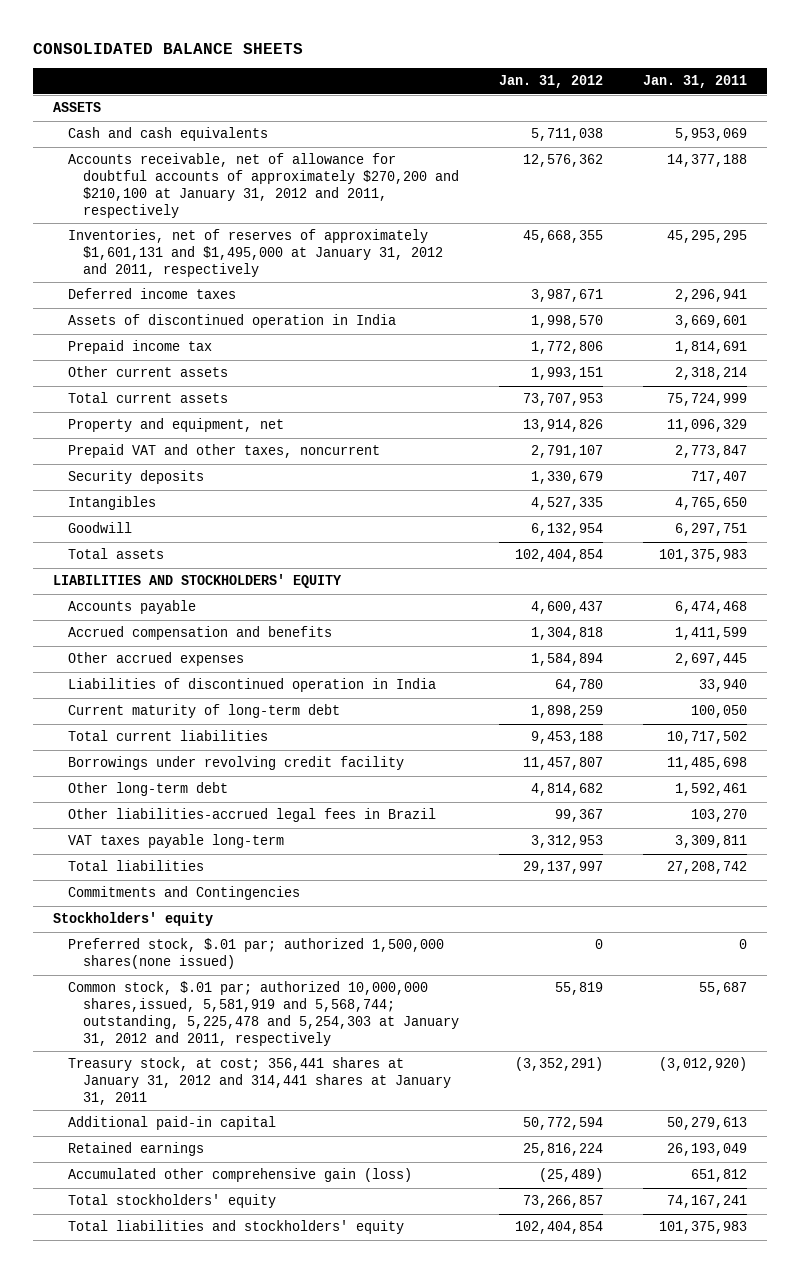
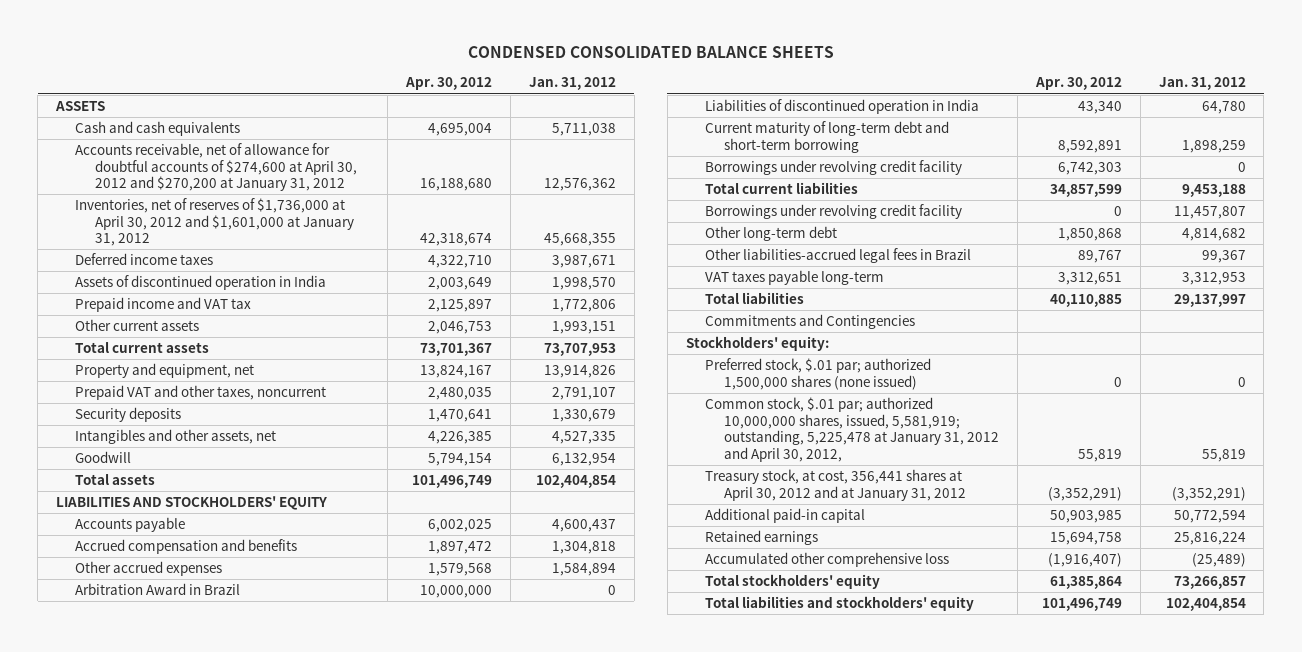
- CONSOLIDATED BALANCE SHEETS
+ CONDENSED CONSOLIDATED BALANCE SHEETS
- | Jan. 31, 2012 | Jan. 31, 2011
+ | Apr. 30, 2012 | Jan. 31, 2012
- Accounts receivable, net of allowance for doubtful accounts of approximately $270,200 and $210,100 at January 31, 2012 and 2011, respectively | 12,576,362 | 14,377,188
- Inventories, net of reserves of approximately $1,601,131 and $1,495,000 at January 31, 2012 and 2011, respectively | 45,668,355 | 45,295,295
+ Accounts receivable, net of allowance for doubtful accounts of $274,600 at April 30, 2012 and $270,200 at January 31, 2012 | 16,188,680 | 12,576,362
+ Inventories, net of reserves of $1,736,000 at April 30, 2012 and $1,601,000 at January 31, 2012 | 42,318,674 | 45,668,355
- Prepaid income tax | 1,772,806 | 1,814,691
+ Prepaid income and VAT tax | 2,125,897 | 1,772,806
- Intangibles | 4,527,335 | 4,765,650
+ Intangibles and other assets, net | 4,226,385 | 4,527,335
+ Arbitration Award in Brazil | 10,000,000 | 0
- Current maturity of long-term debt | 1,898,259 | 100,050
+ Current maturity of long-term debt and short-term borrowing | 8,592,891 | 1,898,259
+ Borrowings under revolving credit facility | 6,742,303 | 0
- Stockholders' equity
- Preferred stock, $.01 par; authorized 1,500,000 shares(none issued) | 0 | 0
- Common stock, $.01 par; authorized 10,000,000 shares,issued, 5,581,919 and 5,568,744; outstanding, 5,225,478 and 5,254,303 at January 31, 2012 and 2011, respectively | 55,819 | 55,687
- Treasury stock, at cost; 356,441 shares at January 31, 2012 and 314,441 shares at January 31, 2011 | (3,352,291) | (3,012,920)
+ Stockholders' equity:
+ Preferred stock, $.01 par; authorized 1,500,000 shares (none issued) | 0 | 0
+ Common stock, $.01 par; authorized 10,000,000 shares, issued, 5,581,919; outstanding, 5,225,478 at January 31, 2012 and April 30, 2012, | 55,819 | 55,819
+ Treasury stock, at cost, 356,441 shares at April 30, 2012 and at January 31, 2012 | (3,352,291) | (3,352,291)
- Accumulated other comprehensive gain (loss) | (25,489) | 651,812
+ Accumulated other comprehensive loss | (1,916,407) | (25,489)

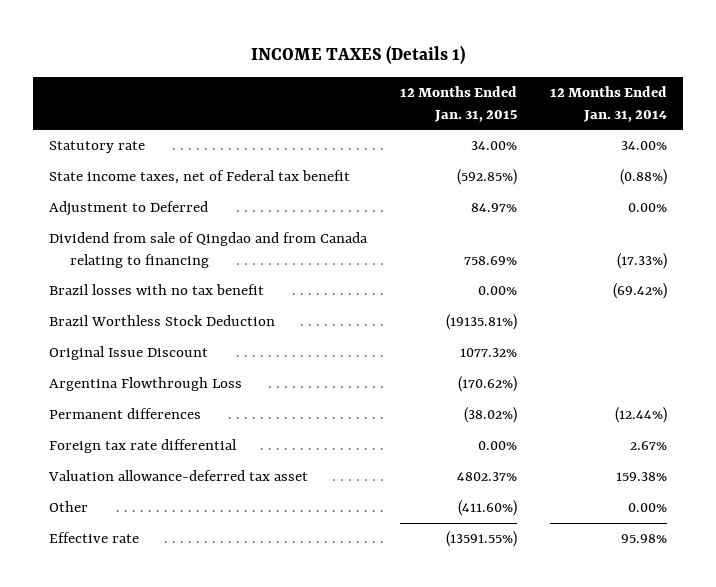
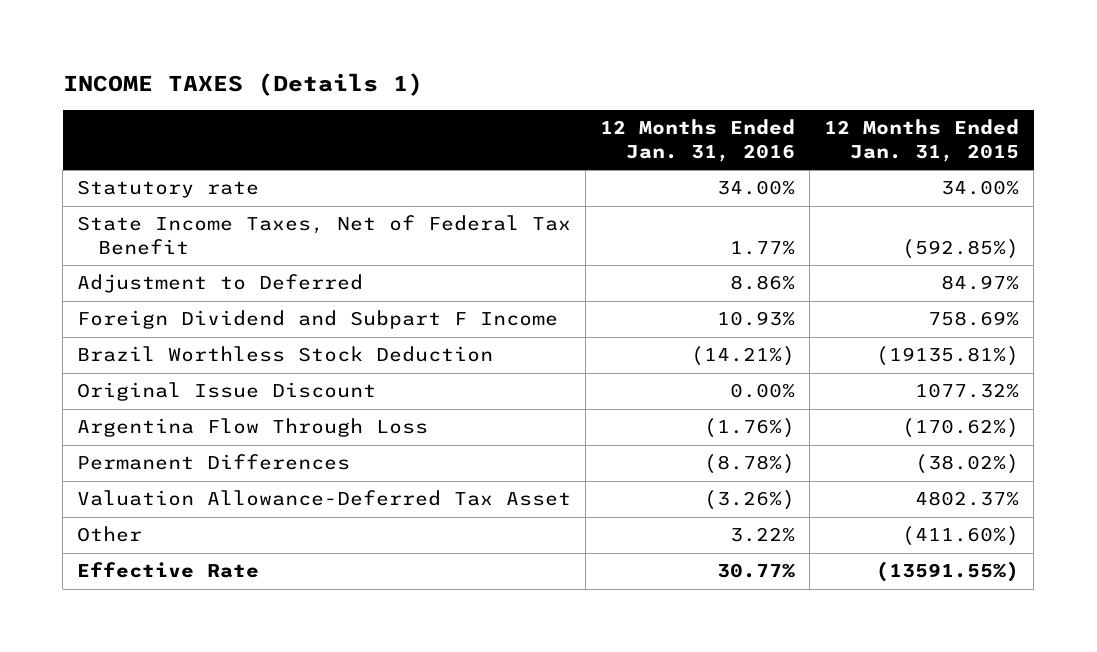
- | 12 Months Ended Jan. 31, 2015 | 12 Months Ended Jan. 31, 2014
+ | 12 Months Ended Jan. 31, 2016 | 12 Months Ended Jan. 31, 2015
- State income taxes, net of Federal tax benefit | (592.85%) | (0.88%)
+ State Income Taxes, Net of Federal Tax Benefit | 1.77% | (592.85%)
- Dividend from sale of Qingdao and from Canada relating to financing | 758.69% | (17.33%)
- Brazil losses with no tax benefit | 0.00% | (69.42%)
+ Foreign Dividend and Subpart F Income | 10.93% | 758.69%
- Argentina Flowthrough Loss | (170.62%) |
- Permanent differences | (38.02%) | (12.44%)
- Foreign tax rate differential | 0.00% | 2.67%
- Valuation allowance-deferred tax asset | 4802.37% | 159.38%
+ Argentina Flow Through Loss | (1.76%) | (170.62%)
+ Permanent Differences | (8.78%) | (38.02%)
+ Valuation Allowance-Deferred Tax Asset | (3.26%) | 4802.37%
- Effective rate | (13591.55%) | 95.98%
+ Effective Rate | 30.77% | (13591.55%)

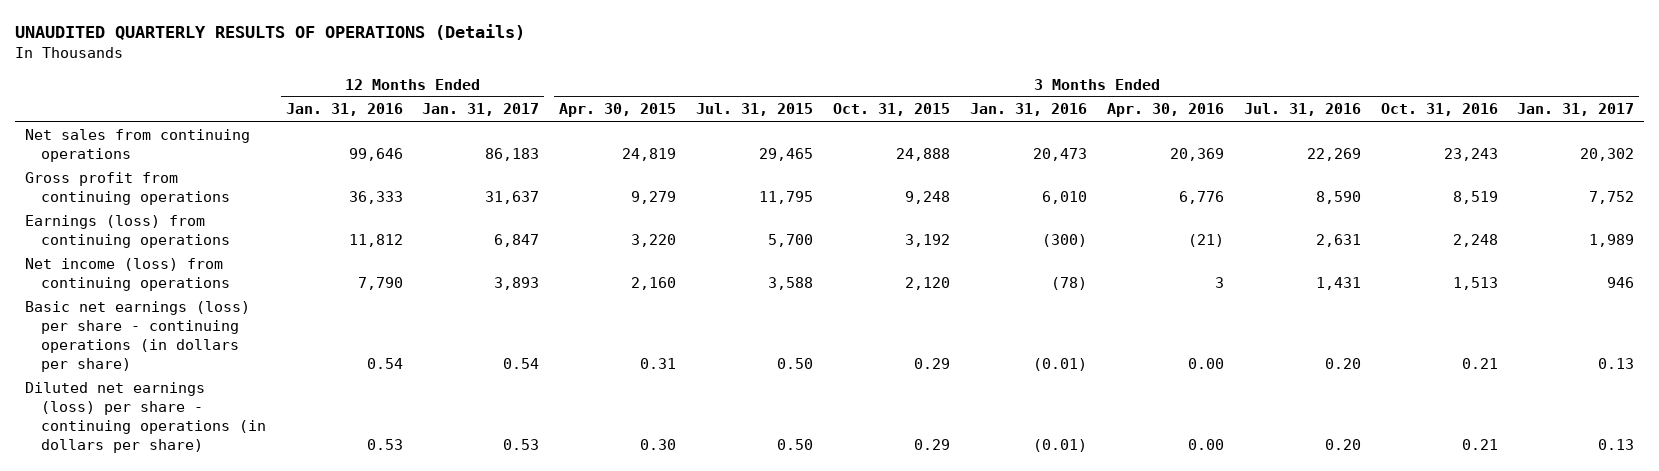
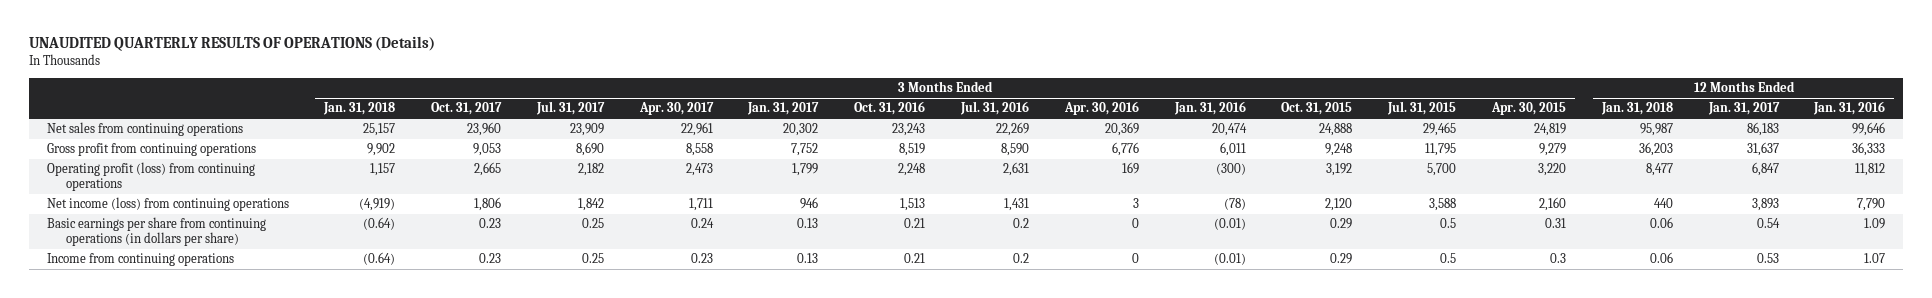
- | 12 Months Ended Jan. 31, 2016 | 12 Months Ended Jan. 31, 2017 | 3 Months Ended Apr. 30, 2015 | 3 Months Ended Jul. 31, 2015 | 3 Months Ended Oct. 31, 2015 | 3 Months Ended Jan. 31, 2016 | 3 Months Ended Apr. 30, 2016 | 3 Months Ended Jul. 31, 2016 | 3 Months Ended Oct. 31, 2016 | 3 Months Ended Jan. 31, 2017
+ | 3 Months Ended Jan. 31, 2018 | 3 Months Ended Oct. 31, 2017 | 3 Months Ended Jul. 31, 2017 | 3 Months Ended Apr. 30, 2017 | 3 Months Ended Jan. 31, 2017 | 3 Months Ended Oct. 31, 2016 | 3 Months Ended Jul. 31, 2016 | 3 Months Ended Apr. 30, 2016 | 3 Months Ended Jan. 31, 2016 | 3 Months Ended Oct. 31, 2015 | 3 Months Ended Jul. 31, 2015 | 3 Months Ended Apr. 30, 2015 | 12 Months Ended Jan. 31, 2018 | 12 Months Ended Jan. 31, 2017 | 12 Months Ended Jan. 31, 2016
- Net sales from continuing operations | 99,646 | 86,183 | 24,819 | 29,465 | 24,888 | 20,473 | 20,369 | 22,269 | 23,243 | 20,302
- Gross profit from continuing operations | 36,333 | 31,637 | 9,279 | 11,795 | 9,248 | 6,010 | 6,776 | 8,590 | 8,519 | 7,752
- Earnings (loss) from continuing operations | 11,812 | 6,847 | 3,220 | 5,700 | 3,192 | (300) | (21) | 2,631 | 2,248 | 1,989
+ Net sales from continuing operations | 25,157 | 23,960 | 23,909 | 22,961 | 20,302 | 23,243 | 22,269 | 20,369 | 20,474 | 24,888 | 29,465 | 24,819 | 95,987 | 86,183 | 99,646
+ Gross profit from continuing operations | 9,902 | 9,053 | 8,690 | 8,558 | 7,752 | 8,519 | 8,590 | 6,776 | 6,011 | 9,248 | 11,795 | 9,279 | 36,203 | 31,637 | 36,333
+ Operating profit (loss) from continuing operations | 1,157 | 2,665 | 2,182 | 2,473 | 1,799 | 2,248 | 2,631 | 169 | (300) | 3,192 | 5,700 | 3,220 | 8,477 | 6,847 | 11,812
- Basic net earnings (loss) per share - continuing operations (in dollars per share) | 0.54 | 0.54 | 0.31 | 0.50 | 0.29 | (0.01) | 0.00 | 0.20 | 0.21 | 0.13
- Diluted net earnings (loss) per share - continuing operations (in dollars per share) | 0.53 | 0.53 | 0.30 | 0.50 | 0.29 | (0.01) | 0.00 | 0.20 | 0.21 | 0.13
+ Basic earnings per share from continuing operations (in dollars per share) | (0.64) | 0.23 | 0.25 | 0.24 | 0.13 | 0.21 | 0.2 | 0 | (0.01) | 0.29 | 0.5 | 0.31 | 0.06 | 0.54 | 1.09
+ Income from continuing operations | (0.64) | 0.23 | 0.25 | 0.23 | 0.13 | 0.21 | 0.2 | 0 | (0.01) | 0.29 | 0.5 | 0.3 | 0.06 | 0.53 | 1.07

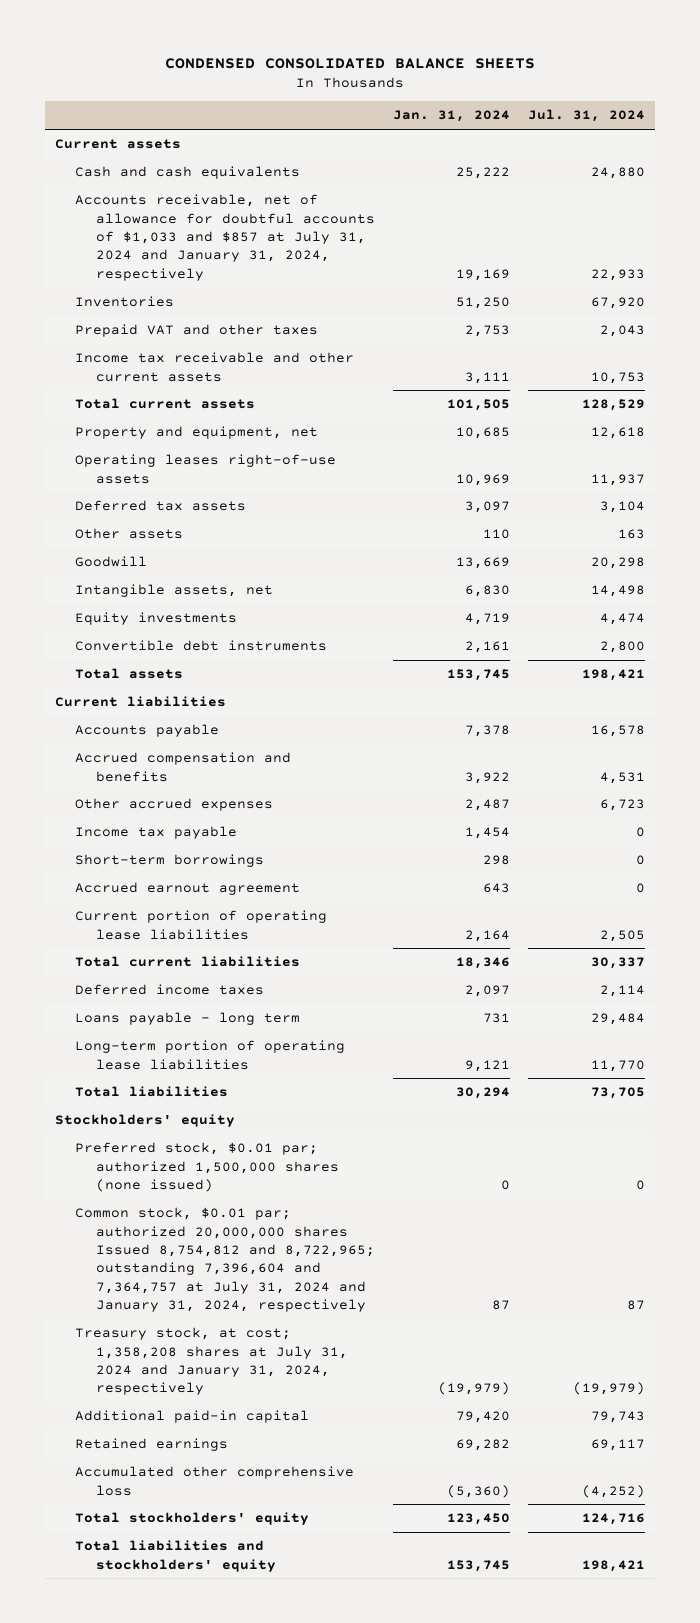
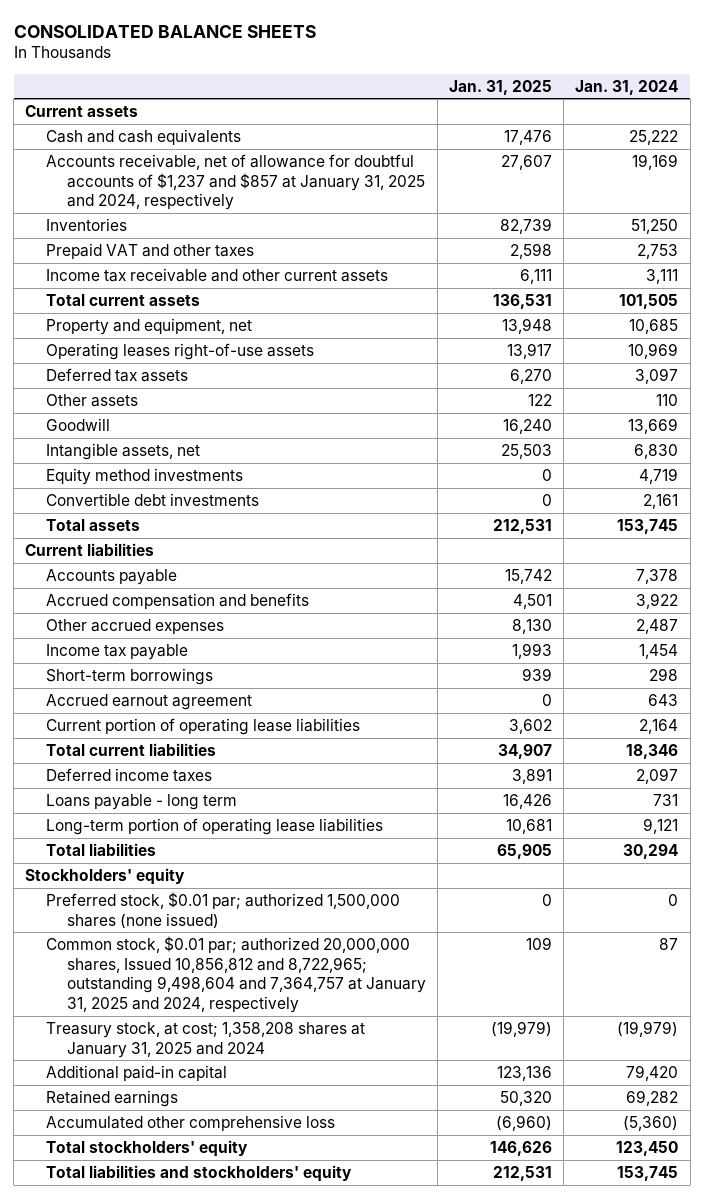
- CONDENSED CONSOLIDATED BALANCE SHEETS
+ CONSOLIDATED BALANCE SHEETS
- | Jan. 31, 2024 | Jul. 31, 2024
+ | Jan. 31, 2025 | Jan. 31, 2024
- Accounts receivable, net of allowance for doubtful accounts of $1,033 and $857 at July 31, 2024 and January 31, 2024, respectively | 19,169 | 22,933
+ Accounts receivable, net of allowance for doubtful accounts of $1,237 and $857 at January 31, 2025 and 2024, respectively | 27,607 | 19,169
- Equity investments | 4,719 | 4,474
- Convertible debt instruments | 2,161 | 2,800
+ Equity method investments | 0 | 4,719
+ Convertible debt investments | 0 | 2,161
- Common stock, $0.01 par; authorized 20,000,000 shares Issued 8,754,812 and 8,722,965; outstanding 7,396,604 and 7,364,757 at July 31, 2024 and January 31, 2024, respectively | 87 | 87
- Treasury stock, at cost; 1,358,208 shares at July 31, 2024 and January 31, 2024, respectively | (19,979) | (19,979)
+ Common stock, $0.01 par; authorized 20,000,000 shares, Issued 10,856,812 and 8,722,965; outstanding 9,498,604 and 7,364,757 at January 31, 2025 and 2024, respectively | 109 | 87
+ Treasury stock, at cost; 1,358,208 shares at January 31, 2025 and 2024 | (19,979) | (19,979)

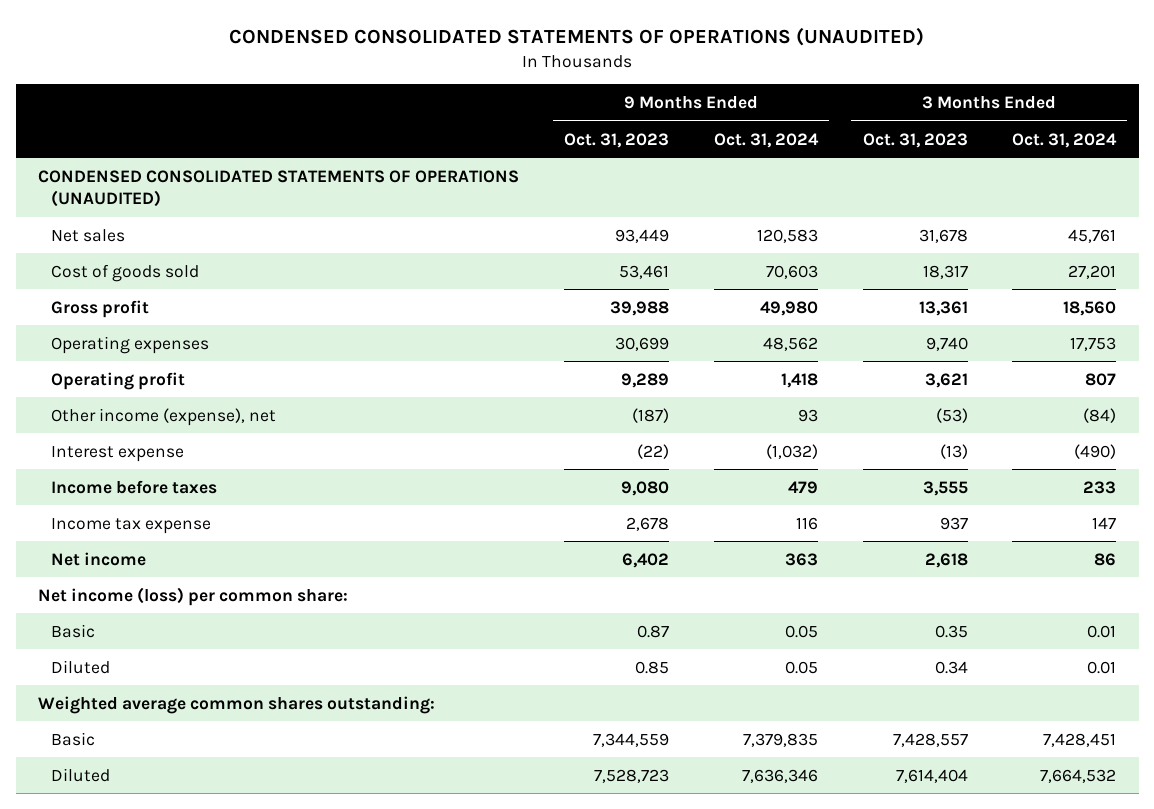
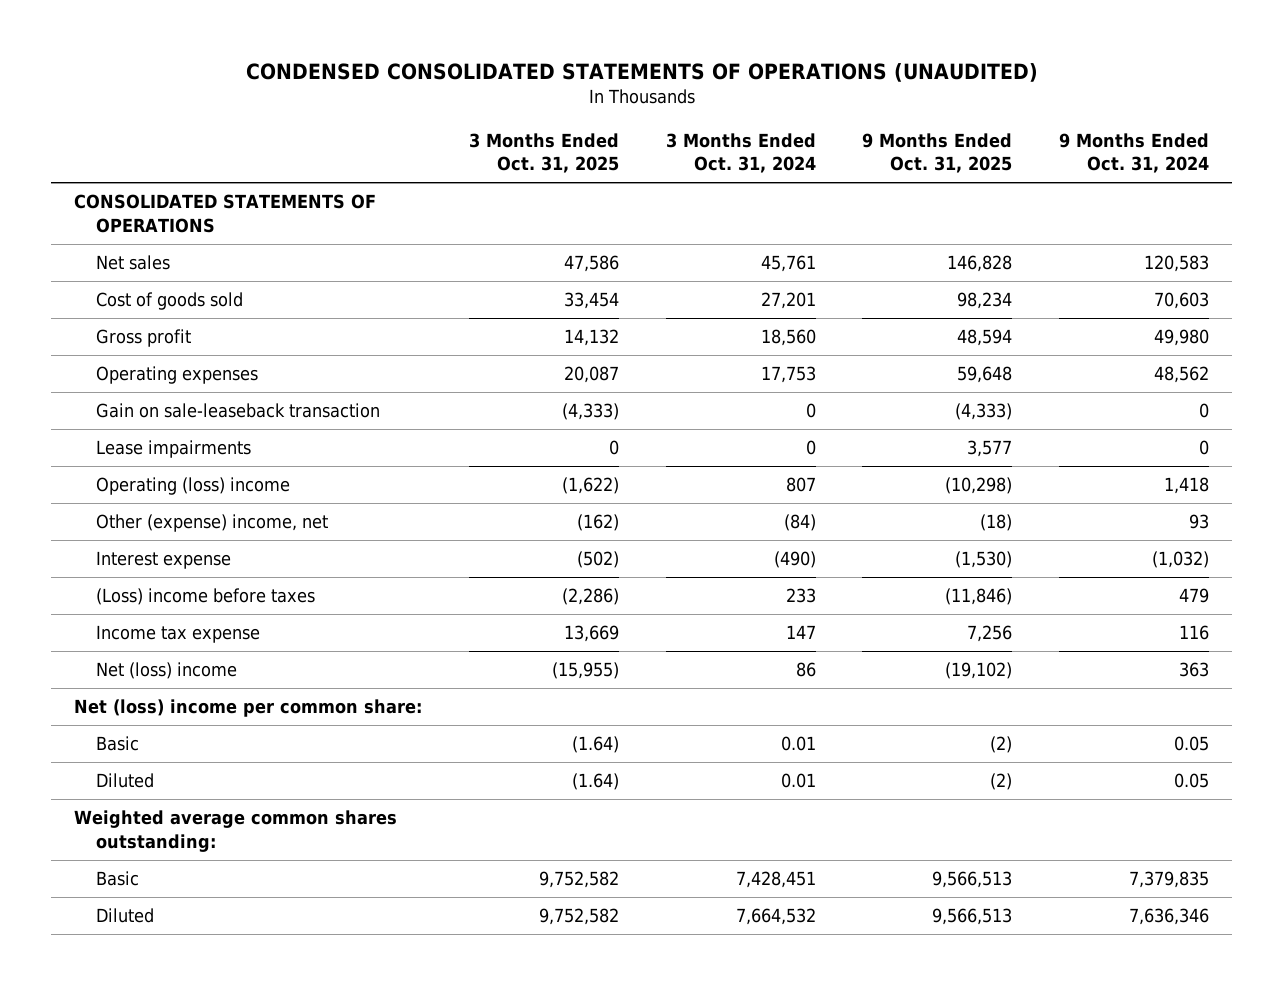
- | 9 Months Ended Oct. 31, 2023 | 9 Months Ended Oct. 31, 2024 | 3 Months Ended Oct. 31, 2023 | 3 Months Ended Oct. 31, 2024
+ | 3 Months Ended Oct. 31, 2025 | 3 Months Ended Oct. 31, 2024 | 9 Months Ended Oct. 31, 2025 | 9 Months Ended Oct. 31, 2024
- CONDENSED CONSOLIDATED STATEMENTS OF OPERATIONS (UNAUDITED)
+ CONSOLIDATED STATEMENTS OF OPERATIONS
- Operating profit | 9,289 | 1,418 | 3,621 | 807
- Other income (expense), net | (187) | 93 | (53) | (84)
+ Gain on sale-leaseback transaction | (4,333) | 0 | (4,333) | 0
+ Lease impairments | 0 | 0 | 3,577 | 0
+ Operating (loss) income | (1,622) | 807 | (10,298) | 1,418
+ Other (expense) income, net | (162) | (84) | (18) | 93
- Income before taxes | 9,080 | 479 | 3,555 | 233
+ (Loss) income before taxes | (2,286) | 233 | (11,846) | 479
- Net income | 6,402 | 363 | 2,618 | 86
- Net income (loss) per common share:
+ Net (loss) income | (15,955) | 86 | (19,102) | 363
+ Net (loss) income per common share:

